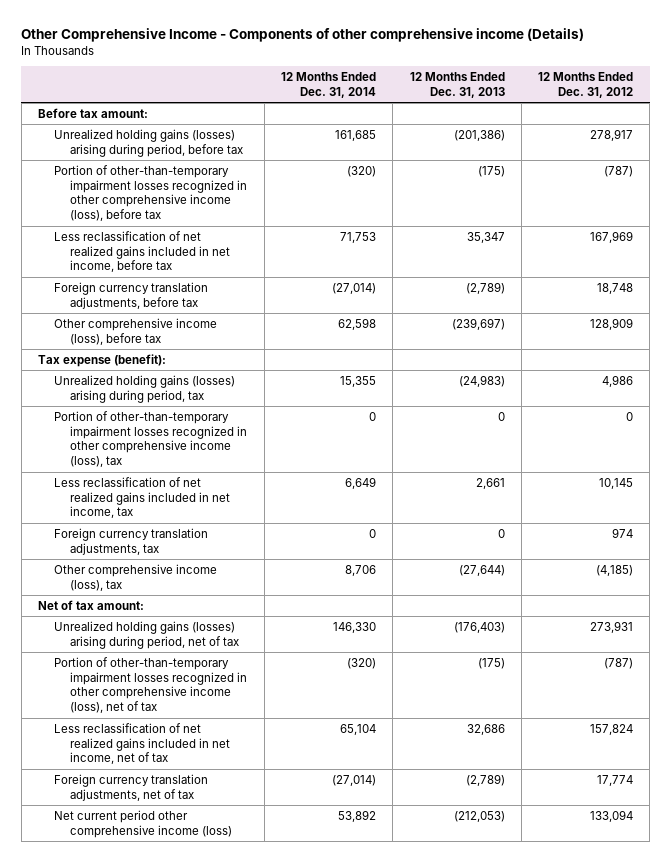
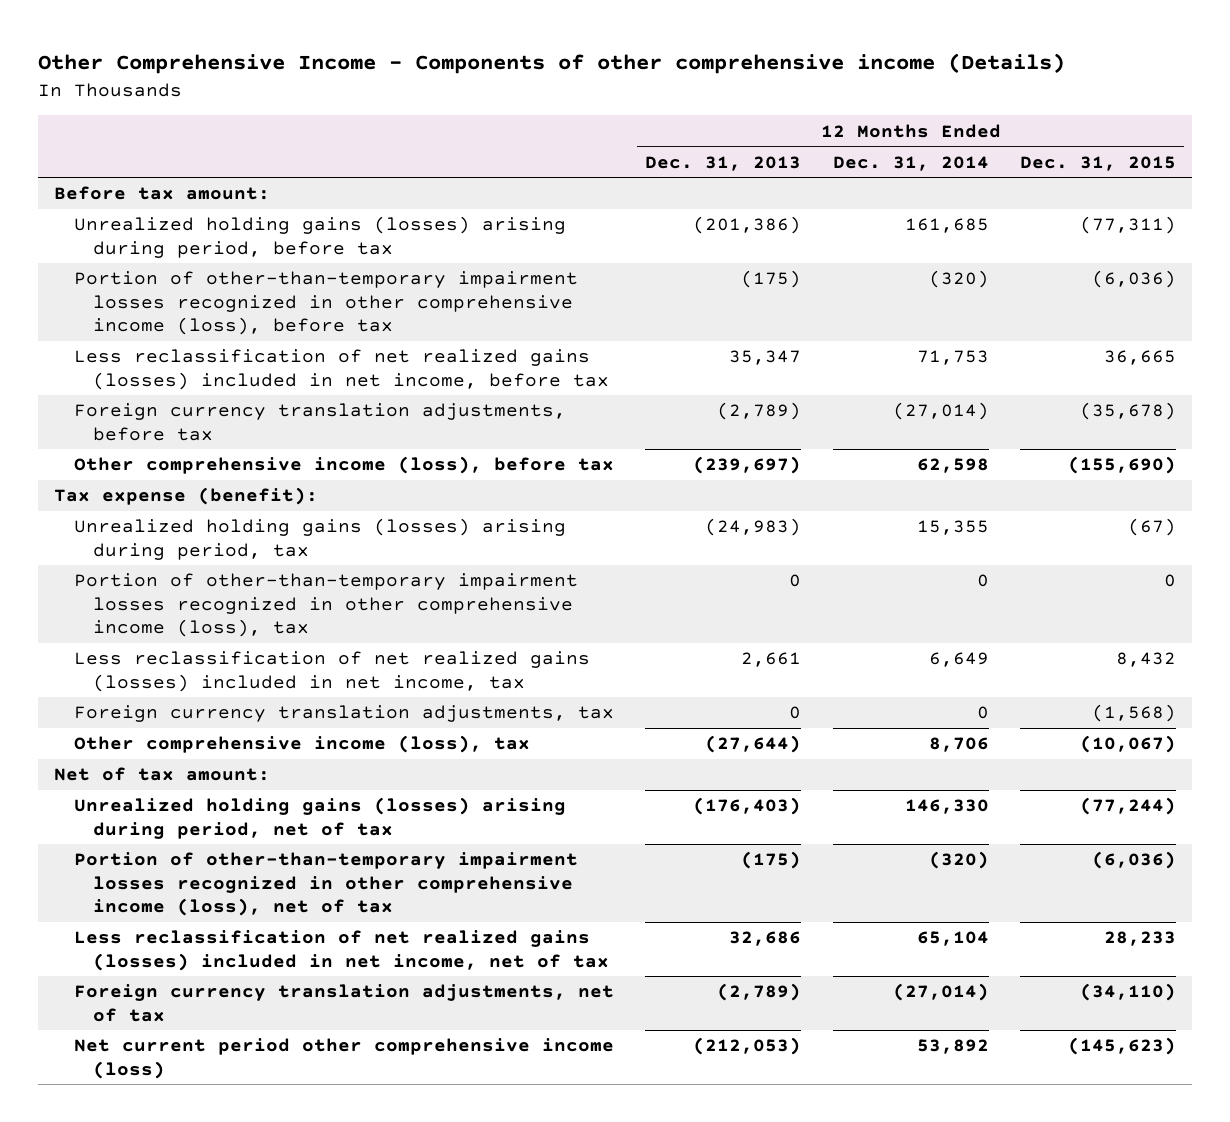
- | 12 Months Ended Dec. 31, 2014 | 12 Months Ended Dec. 31, 2013 | 12 Months Ended Dec. 31, 2012
+ | 12 Months Ended Dec. 31, 2013 | 12 Months Ended Dec. 31, 2014 | 12 Months Ended Dec. 31, 2015
- Less reclassification of net realized gains included in net income, before tax | 71,753 | 35,347 | 167,969
+ Less reclassification of net realized gains (losses) included in net income, before tax | 35,347 | 71,753 | 36,665
- Less reclassification of net realized gains included in net income, tax | 6,649 | 2,661 | 10,145
+ Less reclassification of net realized gains (losses) included in net income, tax | 2,661 | 6,649 | 8,432
- Less reclassification of net realized gains included in net income, net of tax | 65,104 | 32,686 | 157,824
+ Less reclassification of net realized gains (losses) included in net income, net of tax | 32,686 | 65,104 | 28,233

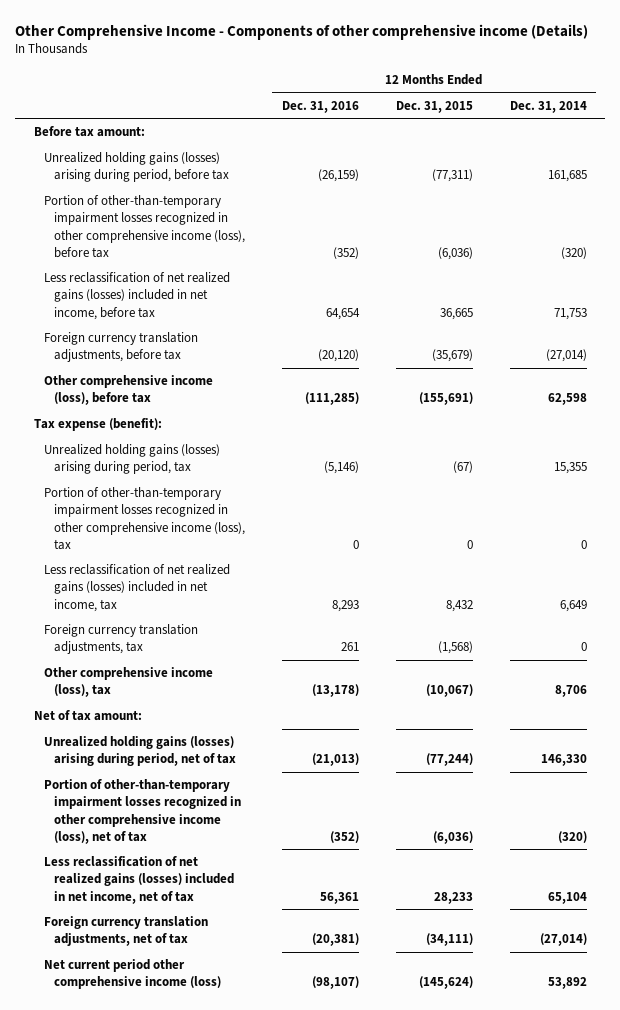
- | 12 Months Ended Dec. 31, 2013 | 12 Months Ended Dec. 31, 2014 | 12 Months Ended Dec. 31, 2015
+ | 12 Months Ended Dec. 31, 2016 | 12 Months Ended Dec. 31, 2015 | 12 Months Ended Dec. 31, 2014
- Foreign currency translation adjustments, before tax | (2,789) | (27,014) | (35,678)
- Other comprehensive income (loss), before tax | (239,697) | 62,598 | (155,690)
+ Foreign currency translation adjustments, before tax | (20,120) | (35,679) | (27,014)
+ Other comprehensive income (loss), before tax | (111,285) | (155,691) | 62,598
- Foreign currency translation adjustments, net of tax | (2,789) | (27,014) | (34,110)
- Net current period other comprehensive income (loss) | (212,053) | 53,892 | (145,623)
+ Foreign currency translation adjustments, net of tax | (20,381) | (34,111) | (27,014)
+ Net current period other comprehensive income (loss) | (98,107) | (145,624) | 53,892

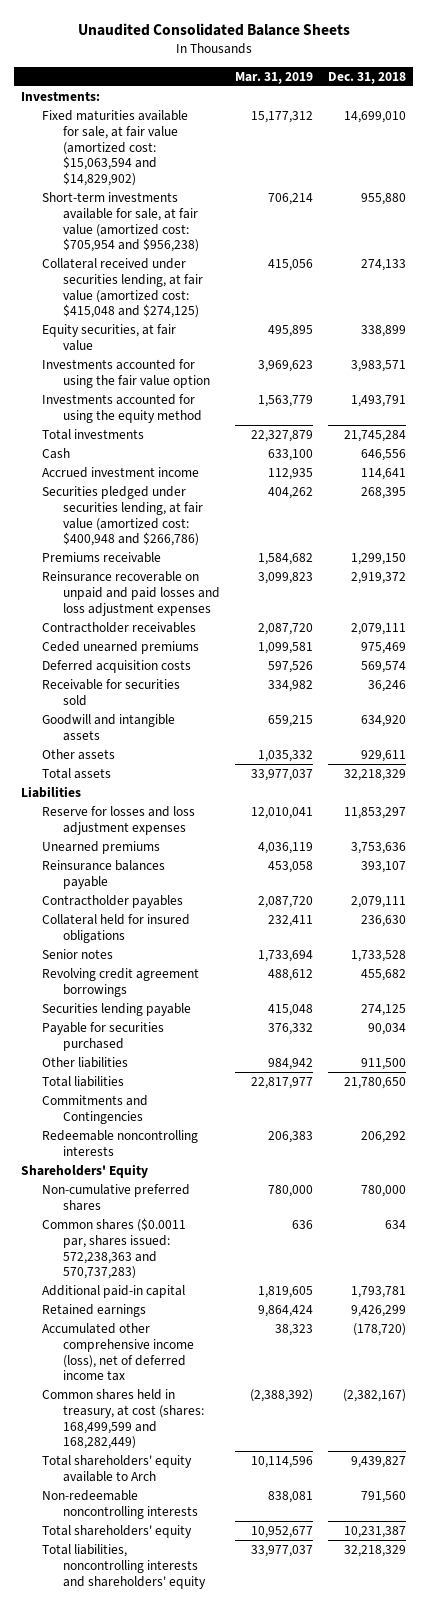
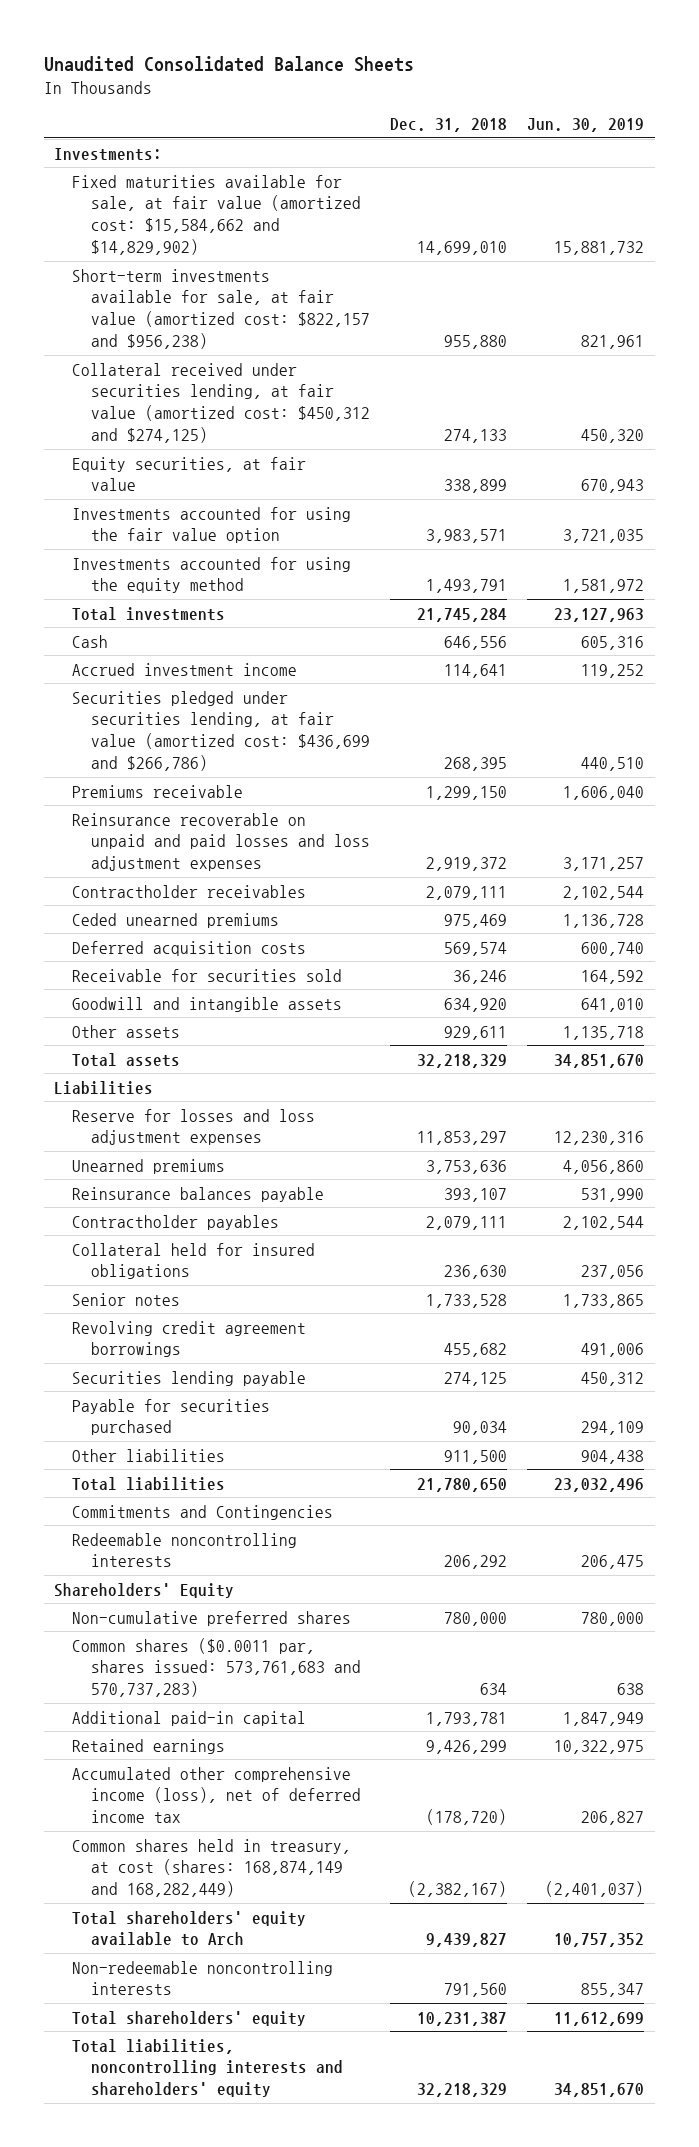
- | Mar. 31, 2019 | Dec. 31, 2018
+ | Dec. 31, 2018 | Jun. 30, 2019
- Fixed maturities available for sale, at fair value (amortized cost: $15,063,594 and $14,829,902) | 15,177,312 | 14,699,010
- Short-term investments available for sale, at fair value (amortized cost: $705,954 and $956,238) | 706,214 | 955,880
- Collateral received under securities lending, at fair value (amortized cost: $415,048 and $274,125) | 415,056 | 274,133
+ Fixed maturities available for sale, at fair value (amortized cost: $15,584,662 and $14,829,902) | 14,699,010 | 15,881,732
+ Short-term investments available for sale, at fair value (amortized cost: $822,157 and $956,238) | 955,880 | 821,961
+ Collateral received under securities lending, at fair value (amortized cost: $450,312 and $274,125) | 274,133 | 450,320
- Securities pledged under securities lending, at fair value (amortized cost: $400,948 and $266,786) | 404,262 | 268,395
+ Securities pledged under securities lending, at fair value (amortized cost: $436,699 and $266,786) | 268,395 | 440,510
- Common shares ($0.0011 par, shares issued: 572,238,363 and 570,737,283) | 636 | 634
+ Common shares ($0.0011 par, shares issued: 573,761,683 and 570,737,283) | 634 | 638
- Common shares held in treasury, at cost (shares: 168,499,599 and 168,282,449) | (2,388,392) | (2,382,167)
+ Common shares held in treasury, at cost (shares: 168,874,149 and 168,282,449) | (2,382,167) | (2,401,037)

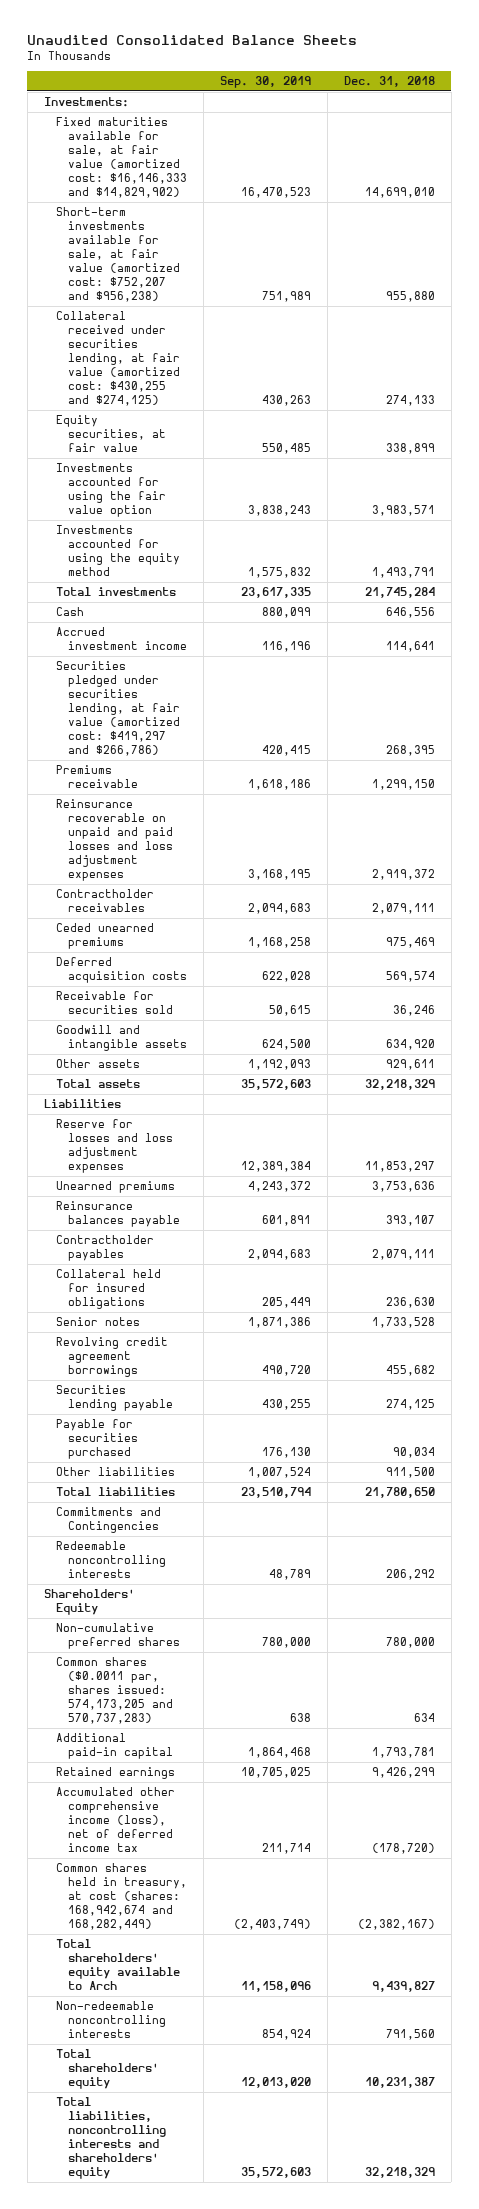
- | Dec. 31, 2018 | Jun. 30, 2019
+ | Sep. 30, 2019 | Dec. 31, 2018
- Fixed maturities available for sale, at fair value (amortized cost: $15,584,662 and $14,829,902) | 14,699,010 | 15,881,732
- Short-term investments available for sale, at fair value (amortized cost: $822,157 and $956,238) | 955,880 | 821,961
- Collateral received under securities lending, at fair value (amortized cost: $450,312 and $274,125) | 274,133 | 450,320
+ Fixed maturities available for sale, at fair value (amortized cost: $16,146,333 and $14,829,902) | 16,470,523 | 14,699,010
+ Short-term investments available for sale, at fair value (amortized cost: $752,207 and $956,238) | 751,989 | 955,880
+ Collateral received under securities lending, at fair value (amortized cost: $430,255 and $274,125) | 430,263 | 274,133
- Securities pledged under securities lending, at fair value (amortized cost: $436,699 and $266,786) | 268,395 | 440,510
+ Securities pledged under securities lending, at fair value (amortized cost: $419,297 and $266,786) | 420,415 | 268,395
- Common shares ($0.0011 par, shares issued: 573,761,683 and 570,737,283) | 634 | 638
+ Common shares ($0.0011 par, shares issued: 574,173,205 and 570,737,283) | 638 | 634
- Common shares held in treasury, at cost (shares: 168,874,149 and 168,282,449) | (2,382,167) | (2,401,037)
+ Common shares held in treasury, at cost (shares: 168,942,674 and 168,282,449) | (2,403,749) | (2,382,167)

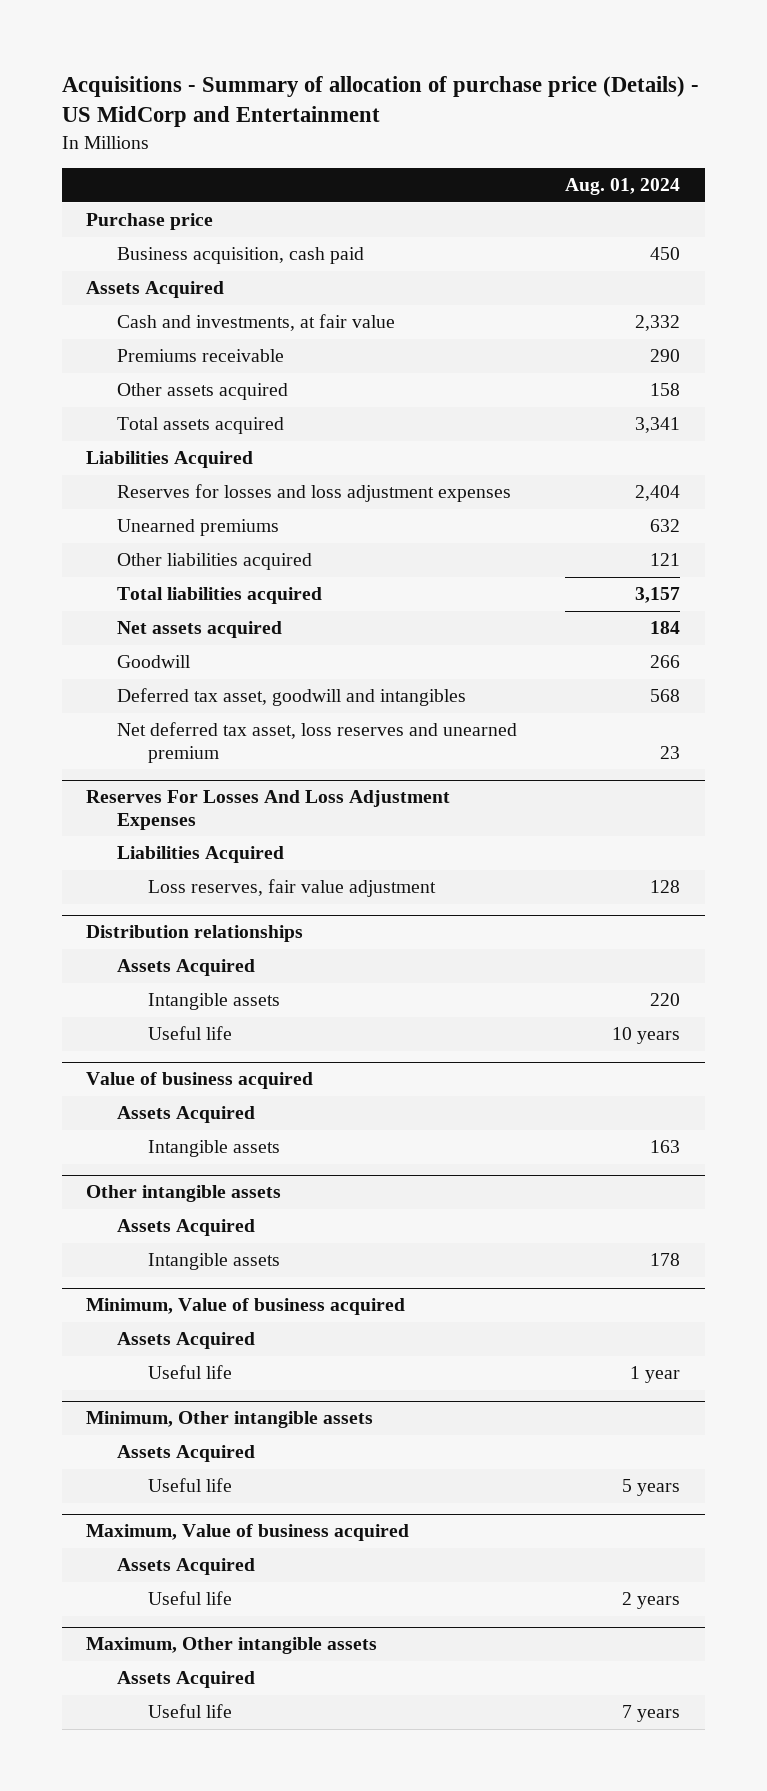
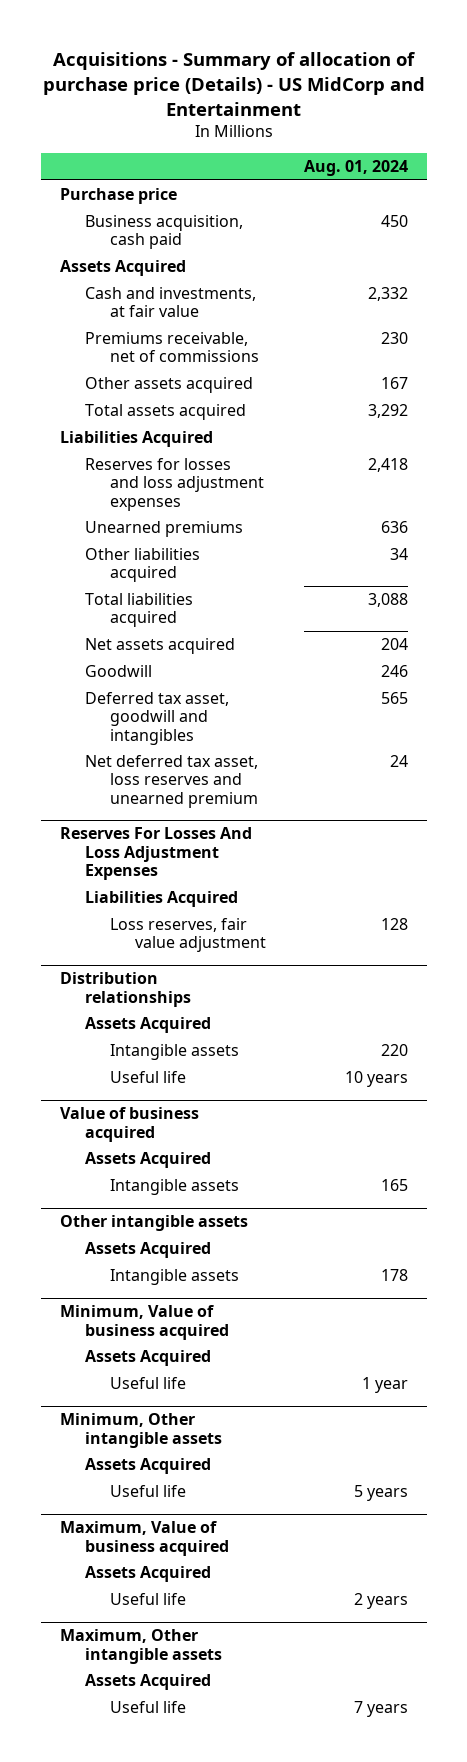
- Premiums receivable | 290
- Other assets acquired | 158
- Total assets acquired | 3,341
+ Premiums receivable, net of commissions | 230
+ Other assets acquired | 167
+ Total assets acquired | 3,292
- Reserves for losses and loss adjustment expenses | 2,404
- Unearned premiums | 632
- Other liabilities acquired | 121
- Total liabilities acquired | 3,157
- Net assets acquired | 184
- Goodwill | 266
- Deferred tax asset, goodwill and intangibles | 568
- Net deferred tax asset, loss reserves and unearned premium | 23
+ Reserves for losses and loss adjustment expenses | 2,418
+ Unearned premiums | 636
+ Other liabilities acquired | 34
+ Total liabilities acquired | 3,088
+ Net assets acquired | 204
+ Goodwill | 246
+ Deferred tax asset, goodwill and intangibles | 565
+ Net deferred tax asset, loss reserves and unearned premium | 24
@ Value of business acquired
- Intangible assets | 163
+ Intangible assets | 165

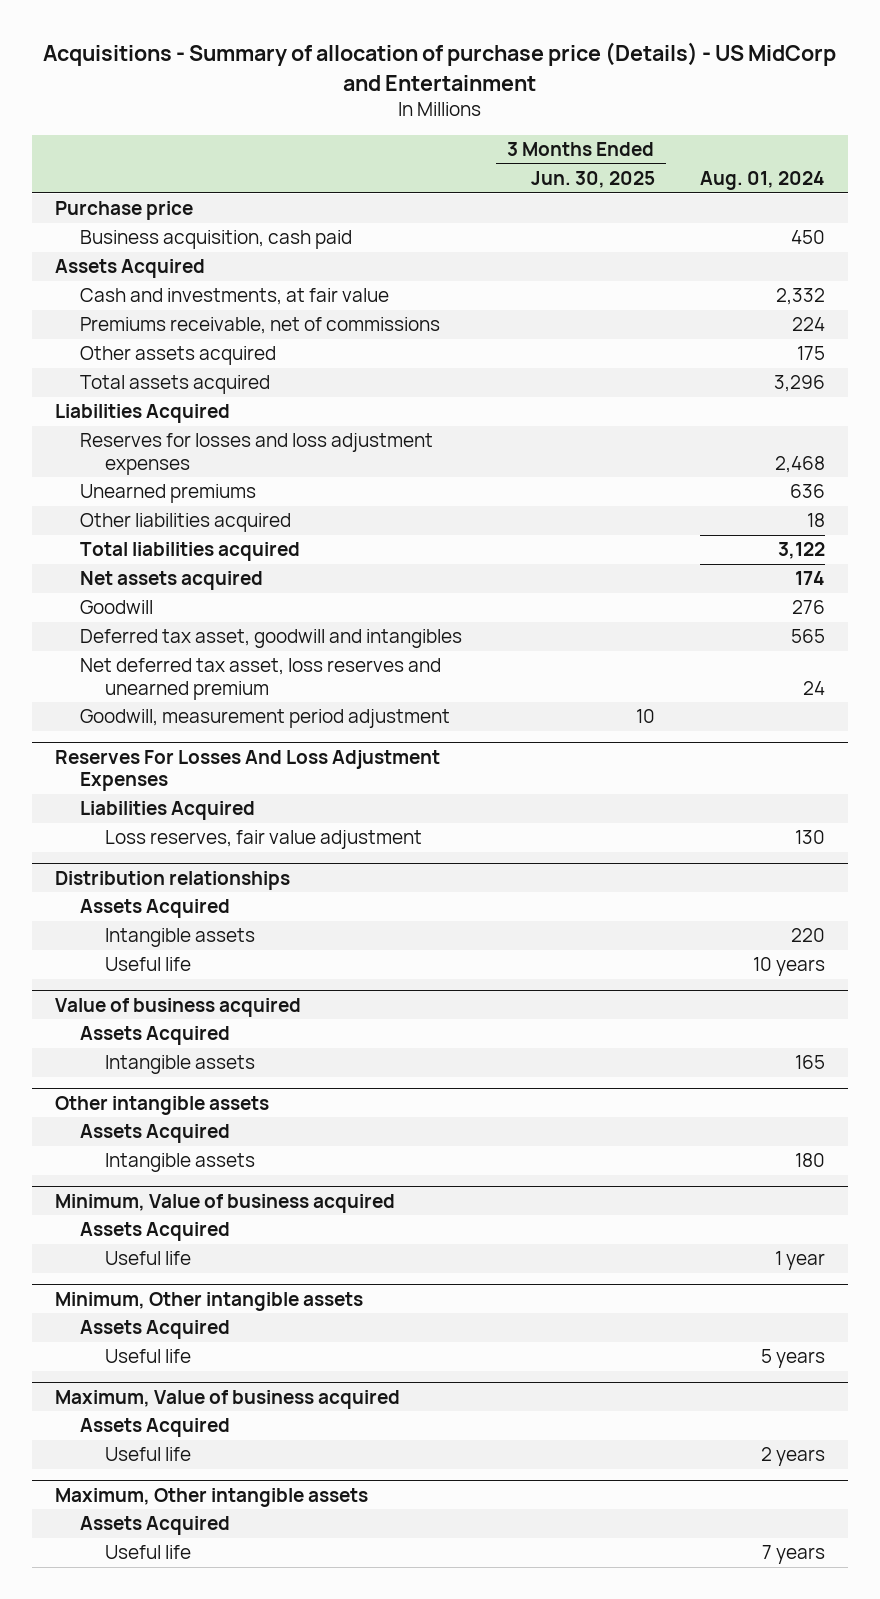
- | Aug. 01, 2024
+ | 3 Months Ended Jun. 30, 2025 | Aug. 01, 2024
- Premiums receivable, net of commissions | 230
- Other assets acquired | 167
- Total assets acquired | 3,292
+ Premiums receivable, net of commissions | | 224
+ Other assets acquired | | 175
+ Total assets acquired | | 3,296
- Reserves for losses and loss adjustment expenses | 2,418
+ Reserves for losses and loss adjustment expenses | | 2,468
- Other liabilities acquired | 34
- Total liabilities acquired | 3,088
- Net assets acquired | 204
- Goodwill | 246
+ Other liabilities acquired | | 18
+ Total liabilities acquired | | 3,122
+ Net assets acquired | | 174
+ Goodwill | | 276
+ Goodwill, measurement period adjustment | 10 |
@ Reserves For Losses And Loss Adjustment Expenses
- Loss reserves, fair value adjustment | 128
+ Loss reserves, fair value adjustment | | 130
@ Other intangible assets
- Intangible assets | 178
+ Intangible assets | | 180

